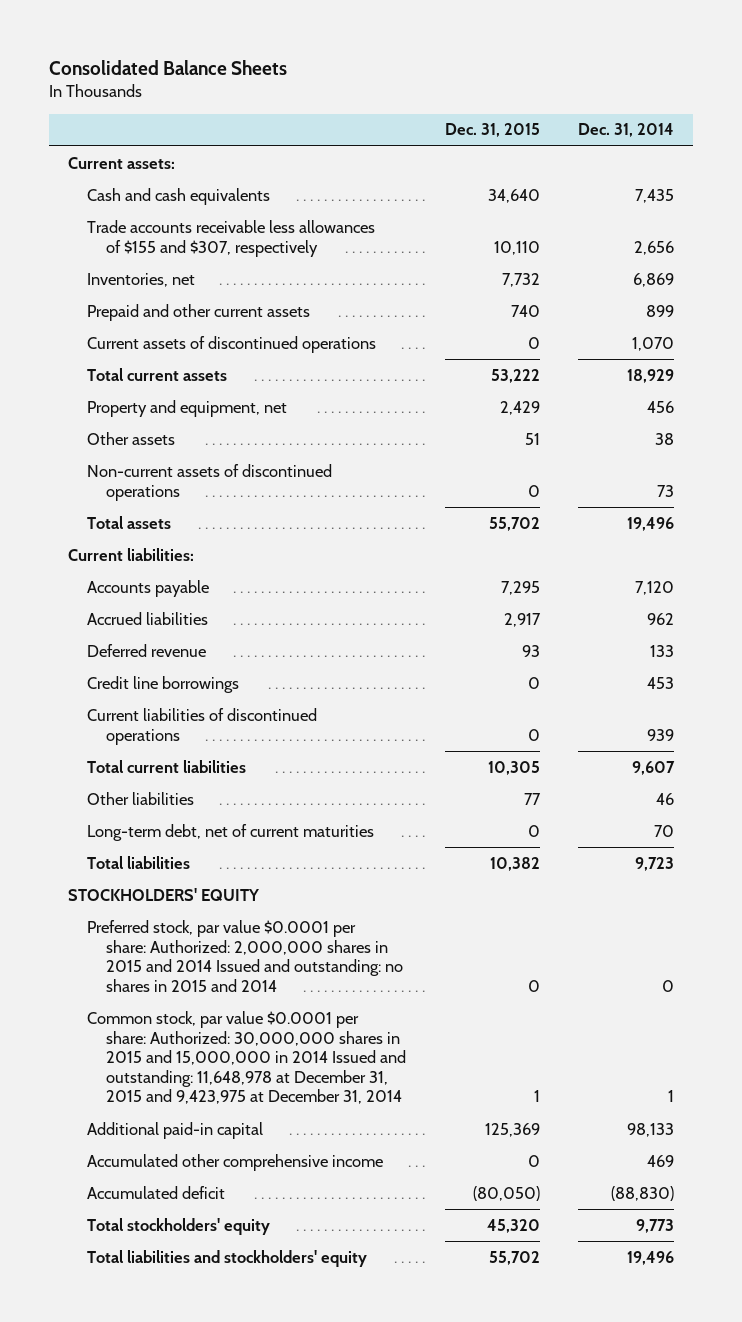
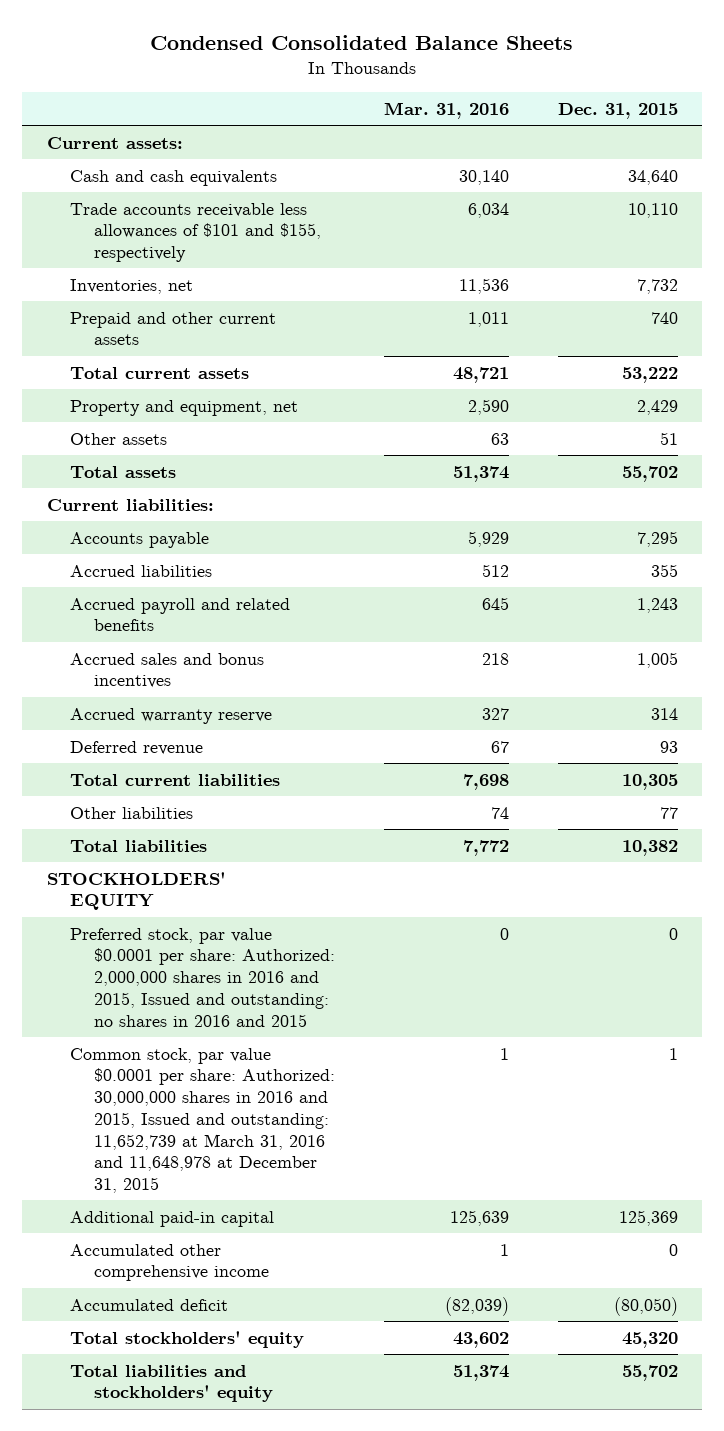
- Consolidated Balance Sheets
+ Condensed Consolidated Balance Sheets
- | Dec. 31, 2015 | Dec. 31, 2014
+ | Mar. 31, 2016 | Dec. 31, 2015
- Trade accounts receivable less allowances of $155 and $307, respectively | 10,110 | 2,656
+ Trade accounts receivable less allowances of $101 and $155, respectively | 6,034 | 10,110
- Current assets of discontinued operations | 0 | 1,070
- Non-current assets of discontinued operations | 0 | 73
- Accrued liabilities | 2,917 | 962
+ Accrued liabilities | 512 | 355
+ Accrued payroll and related benefits | 645 | 1,243
+ Accrued sales and bonus incentives | 218 | 1,005
+ Accrued warranty reserve | 327 | 314
- Credit line borrowings | 0 | 453
- Current liabilities of discontinued operations | 0 | 939
- Long-term debt, net of current maturities | 0 | 70
- Preferred stock, par value $0.0001 per share: Authorized: 2,000,000 shares in 2015 and 2014 Issued and outstanding: no shares in 2015 and 2014 | 0 | 0
- Common stock, par value $0.0001 per share: Authorized: 30,000,000 shares in 2015 and 15,000,000 in 2014 Issued and outstanding: 11,648,978 at December 31, 2015 and 9,423,975 at December 31, 2014 | 1 | 1
+ Preferred stock, par value $0.0001 per share: Authorized: 2,000,000 shares in 2016 and 2015, Issued and outstanding: no shares in 2016 and 2015 | 0 | 0
+ Common stock, par value $0.0001 per share: Authorized: 30,000,000 shares in 2016 and 2015, Issued and outstanding: 11,652,739 at March 31, 2016 and 11,648,978 at December 31, 2015 | 1 | 1

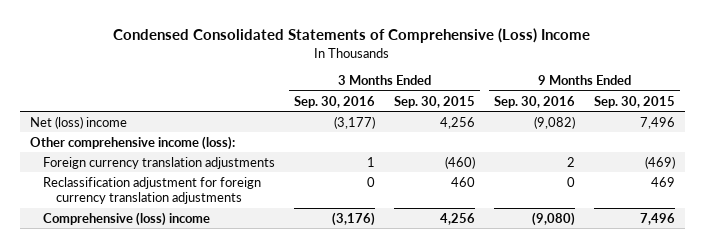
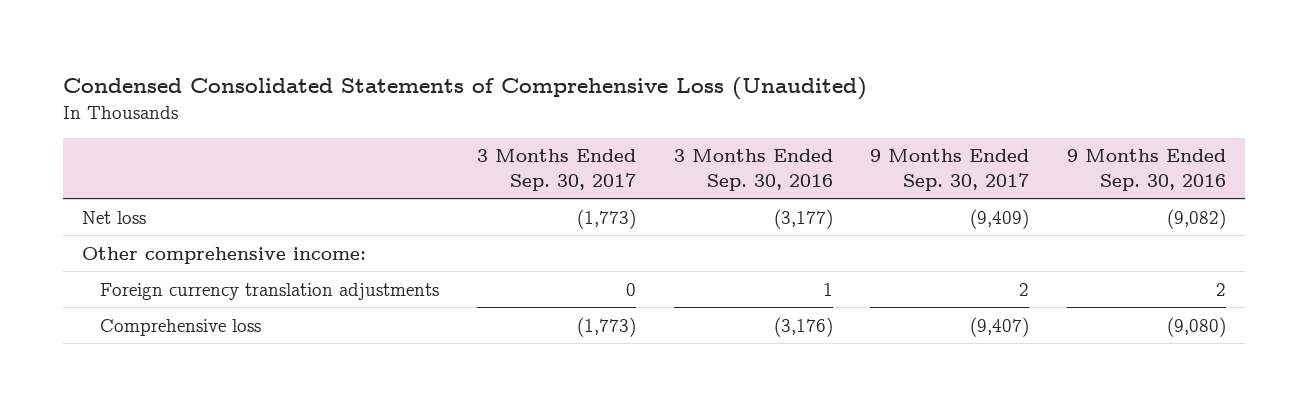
- Condensed Consolidated Statements of Comprehensive (Loss) Income
+ Condensed Consolidated Statements of Comprehensive Loss (Unaudited)
- | 3 Months Ended Sep. 30, 2016 | 3 Months Ended Sep. 30, 2015 | 9 Months Ended Sep. 30, 2016 | 9 Months Ended Sep. 30, 2015
+ | 3 Months Ended Sep. 30, 2017 | 3 Months Ended Sep. 30, 2016 | 9 Months Ended Sep. 30, 2017 | 9 Months Ended Sep. 30, 2016
- Net (loss) income | (3,177) | 4,256 | (9,082) | 7,496
- Other comprehensive income (loss):
+ Net loss | (1,773) | (3,177) | (9,409) | (9,082)
+ Other comprehensive income:
- Reclassification adjustment for foreign currency translation adjustments | 0 | 460 | 0 | 469
- Comprehensive (loss) income | (3,176) | 4,256 | (9,080) | 7,496
+ Comprehensive loss | (1,773) | (3,176) | (9,407) | (9,080)

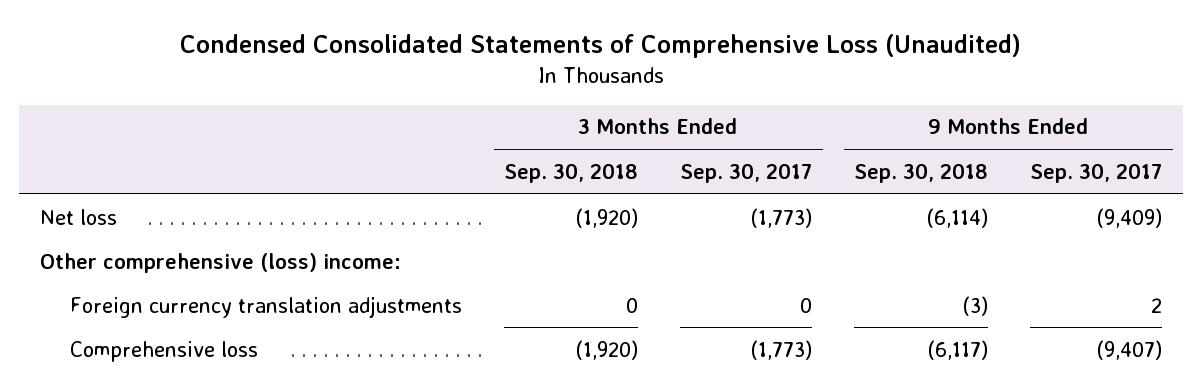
- | 3 Months Ended Sep. 30, 2017 | 3 Months Ended Sep. 30, 2016 | 9 Months Ended Sep. 30, 2017 | 9 Months Ended Sep. 30, 2016
+ | 3 Months Ended Sep. 30, 2018 | 3 Months Ended Sep. 30, 2017 | 9 Months Ended Sep. 30, 2018 | 9 Months Ended Sep. 30, 2017
- Other comprehensive income:
+ Other comprehensive (loss) income:

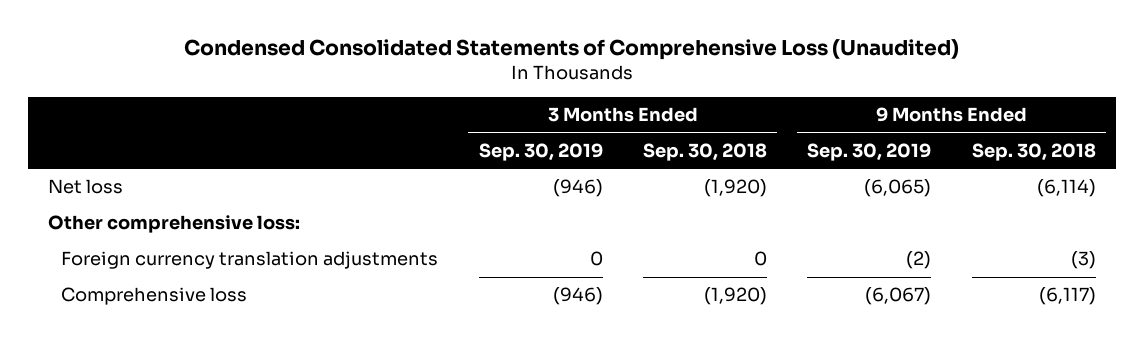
- | 3 Months Ended Sep. 30, 2018 | 3 Months Ended Sep. 30, 2017 | 9 Months Ended Sep. 30, 2018 | 9 Months Ended Sep. 30, 2017
+ | 3 Months Ended Sep. 30, 2019 | 3 Months Ended Sep. 30, 2018 | 9 Months Ended Sep. 30, 2019 | 9 Months Ended Sep. 30, 2018
- Other comprehensive (loss) income:
+ Other comprehensive loss:

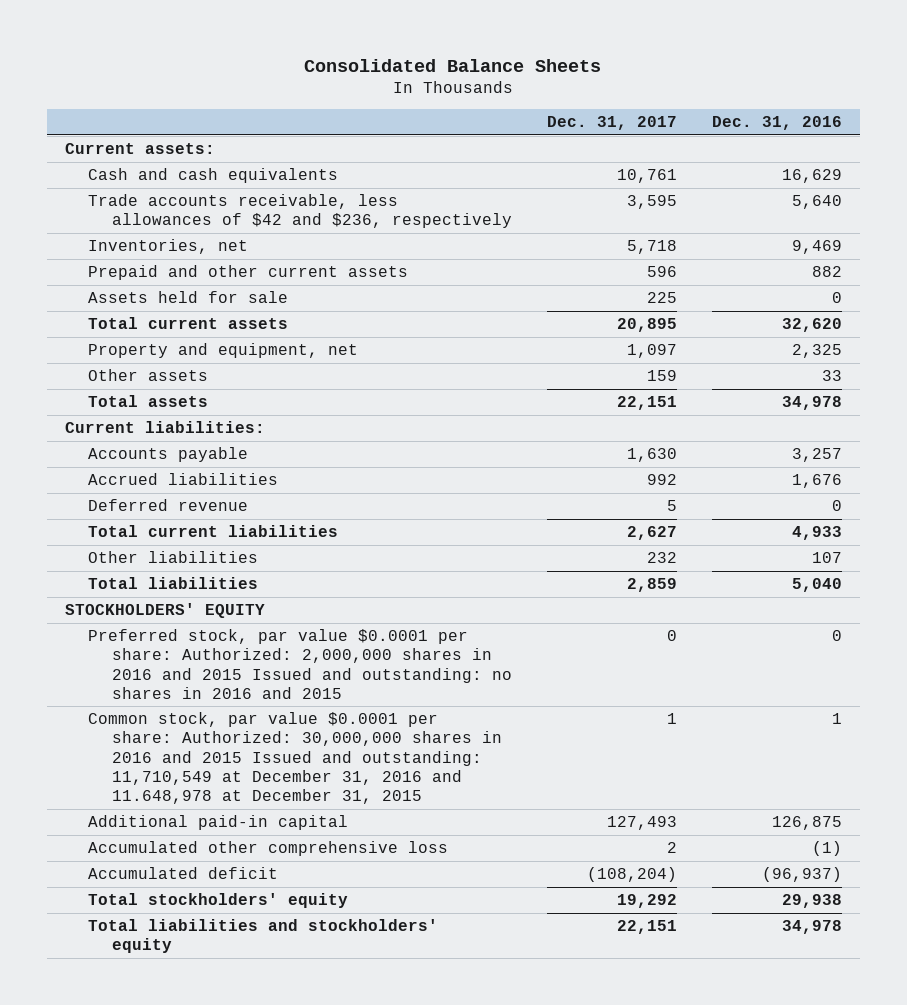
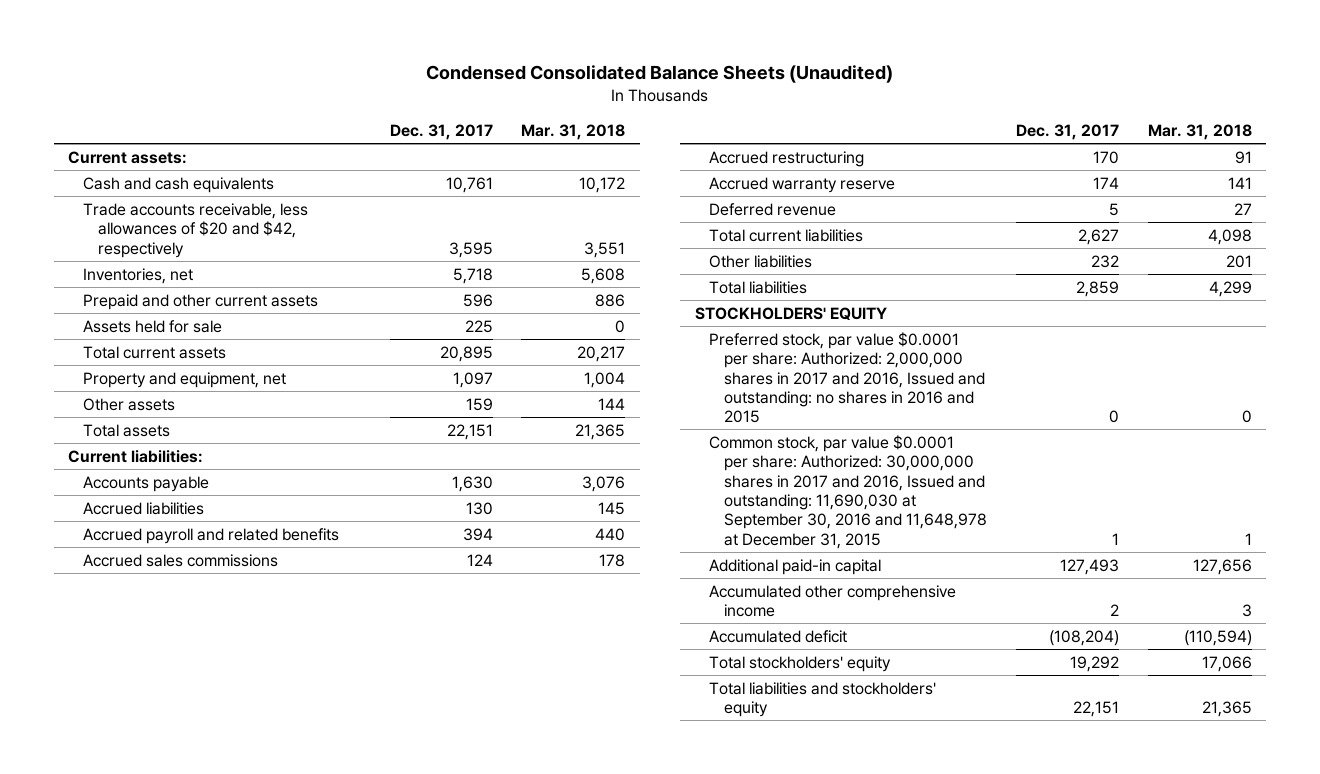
- Consolidated Balance Sheets
+ Condensed Consolidated Balance Sheets (Unaudited)
- | Dec. 31, 2017 | Dec. 31, 2016
+ | Dec. 31, 2017 | Mar. 31, 2018
- Trade accounts receivable, less allowances of $42 and $236, respectively | 3,595 | 5,640
+ Trade accounts receivable, less allowances of $20 and $42, respectively | 3,595 | 3,551
- Accrued liabilities | 992 | 1,676
+ Accrued liabilities | 130 | 145
+ Accrued payroll and related benefits | 394 | 440
+ Accrued sales commissions | 124 | 178
+ Accrued restructuring | 170 | 91
+ Accrued warranty reserve | 174 | 141
- Preferred stock, par value $0.0001 per share: Authorized: 2,000,000 shares in 2016 and 2015 Issued and outstanding: no shares in 2016 and 2015 | 0 | 0
- Common stock, par value $0.0001 per share: Authorized: 30,000,000 shares in 2016 and 2015 Issued and outstanding: 11,710,549 at December 31, 2016 and 11.648,978 at December 31, 2015 | 1 | 1
+ Preferred stock, par value $0.0001 per share: Authorized: 2,000,000 shares in 2017 and 2016, Issued and outstanding: no shares in 2016 and 2015 | 0 | 0
+ Common stock, par value $0.0001 per share: Authorized: 30,000,000 shares in 2017 and 2016, Issued and outstanding: 11,690,030 at September 30, 2016 and 11,648,978 at December 31, 2015 | 1 | 1
- Accumulated other comprehensive loss | 2 | (1)
+ Accumulated other comprehensive income | 2 | 3

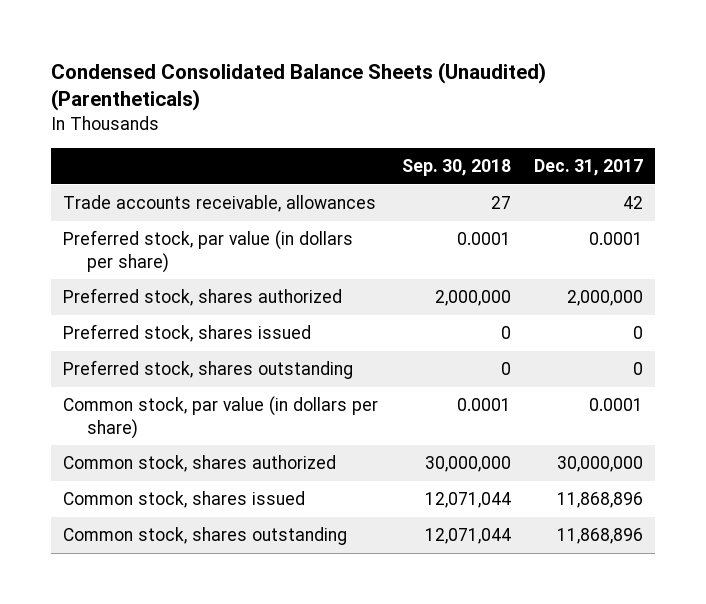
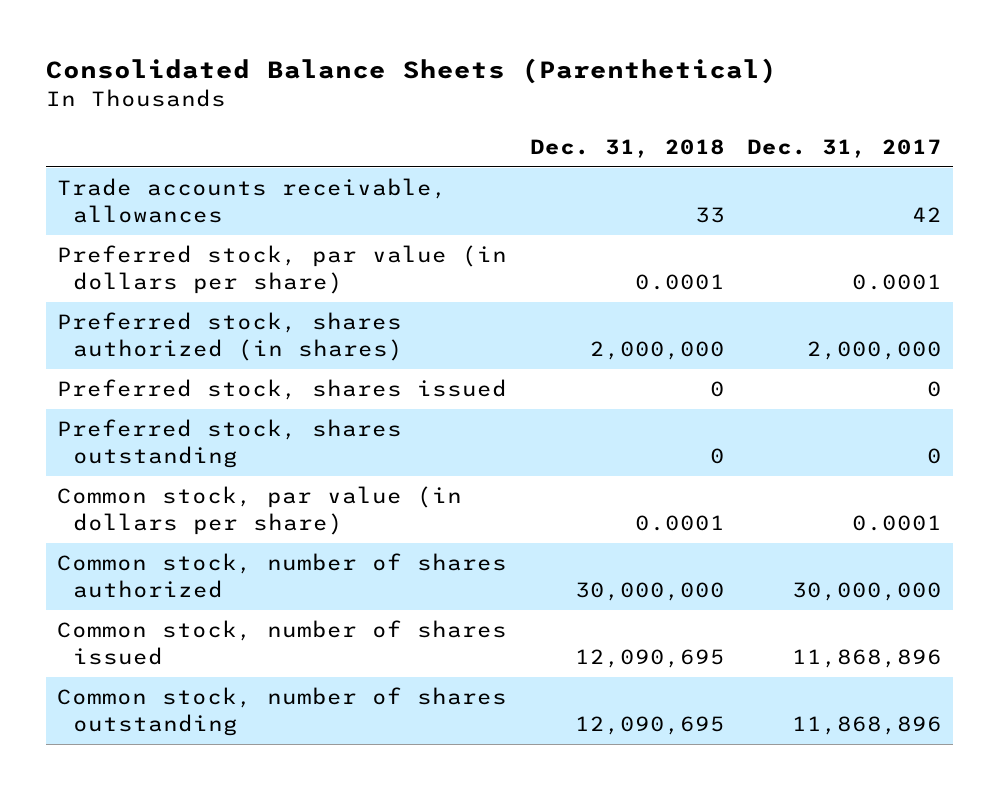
- Condensed Consolidated Balance Sheets (Unaudited) (Parentheticals)
+ Consolidated Balance Sheets (Parenthetical)
- | Sep. 30, 2018 | Dec. 31, 2017
+ | Dec. 31, 2018 | Dec. 31, 2017
- Preferred stock, shares authorized | 2,000,000 | 2,000,000
+ Preferred stock, shares authorized (in shares) | 2,000,000 | 2,000,000
- Common stock, shares authorized | 30,000,000 | 30,000,000
- Common stock, shares issued | 12,071,044 | 11,868,896
- Common stock, shares outstanding | 12,071,044 | 11,868,896
+ Common stock, number of shares authorized | 30,000,000 | 30,000,000
+ Common stock, number of shares issued | 12,090,695 | 11,868,896
+ Common stock, number of shares outstanding | 12,090,695 | 11,868,896

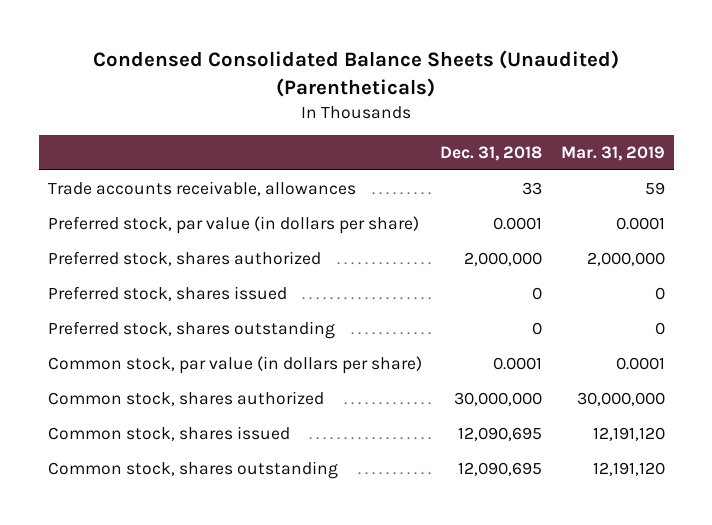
- Consolidated Balance Sheets (Parenthetical)
+ Condensed Consolidated Balance Sheets (Unaudited) (Parentheticals)
- | Dec. 31, 2018 | Dec. 31, 2017
+ | Dec. 31, 2018 | Mar. 31, 2019
- Preferred stock, shares authorized (in shares) | 2,000,000 | 2,000,000
+ Preferred stock, shares authorized | 2,000,000 | 2,000,000
- Common stock, number of shares authorized | 30,000,000 | 30,000,000
- Common stock, number of shares issued | 12,090,695 | 11,868,896
- Common stock, number of shares outstanding | 12,090,695 | 11,868,896
+ Common stock, shares authorized | 30,000,000 | 30,000,000
+ Common stock, shares issued | 12,090,695 | 12,191,120
+ Common stock, shares outstanding | 12,090,695 | 12,191,120

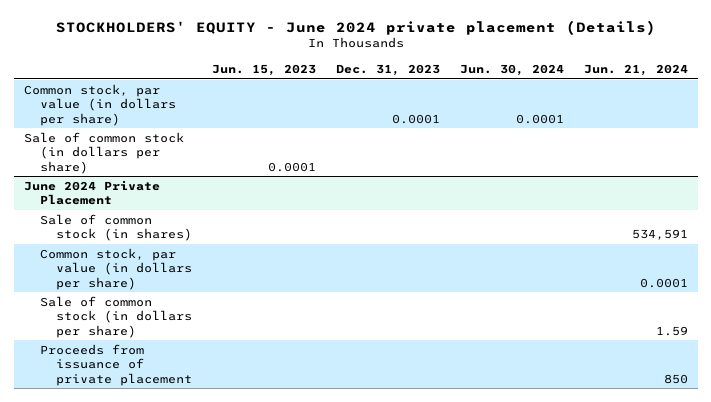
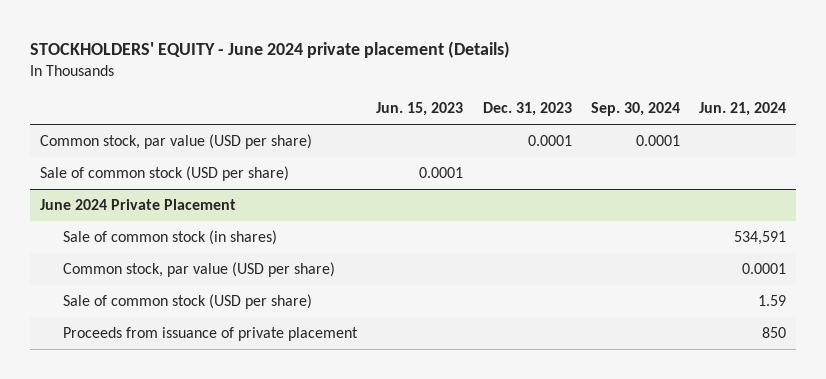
- | Jun. 15, 2023 | Dec. 31, 2023 | Jun. 30, 2024 | Jun. 21, 2024
+ | Jun. 15, 2023 | Dec. 31, 2023 | Sep. 30, 2024 | Jun. 21, 2024
- Common stock, par value (in dollars per share) | | 0.0001 | 0.0001 |
- Sale of common stock (in dollars per share) | 0.0001 | | |
+ Common stock, par value (USD per share) | | 0.0001 | 0.0001 |
+ Sale of common stock (USD per share) | 0.0001 | | |
@ June 2024 Private Placement
- Common stock, par value (in dollars per share) | | | | 0.0001
- Sale of common stock (in dollars per share) | | | | 1.59
+ Common stock, par value (USD per share) | | | | 0.0001
+ Sale of common stock (USD per share) | | | | 1.59

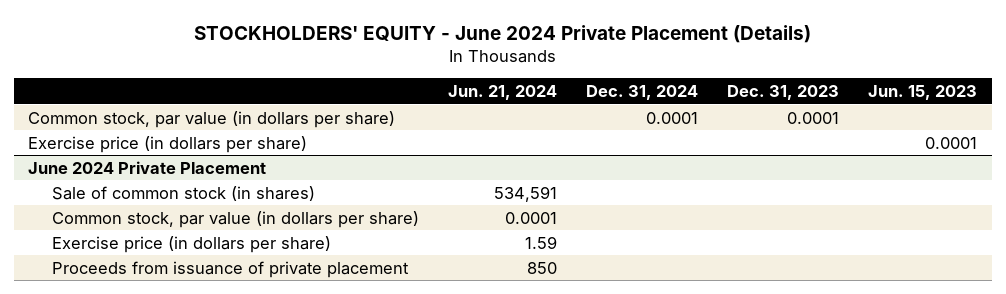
- STOCKHOLDERS' EQUITY - June 2024 private placement (Details)
+ STOCKHOLDERS' EQUITY - June 2024 Private Placement (Details)
- | Jun. 15, 2023 | Dec. 31, 2023 | Sep. 30, 2024 | Jun. 21, 2024
+ | Jun. 21, 2024 | Dec. 31, 2024 | Dec. 31, 2023 | Jun. 15, 2023
- Common stock, par value (USD per share) | | 0.0001 | 0.0001 |
- Sale of common stock (USD per share) | 0.0001 | | |
+ Common stock, par value (in dollars per share) | | 0.0001 | 0.0001 |
+ Exercise price (in dollars per share) | | | | 0.0001
@ June 2024 Private Placement
- Common stock, par value (USD per share) | | | | 0.0001
- Sale of common stock (USD per share) | | | | 1.59
+ Common stock, par value (in dollars per share) | 0.0001 | | |
+ Exercise price (in dollars per share) | 1.59 | | |

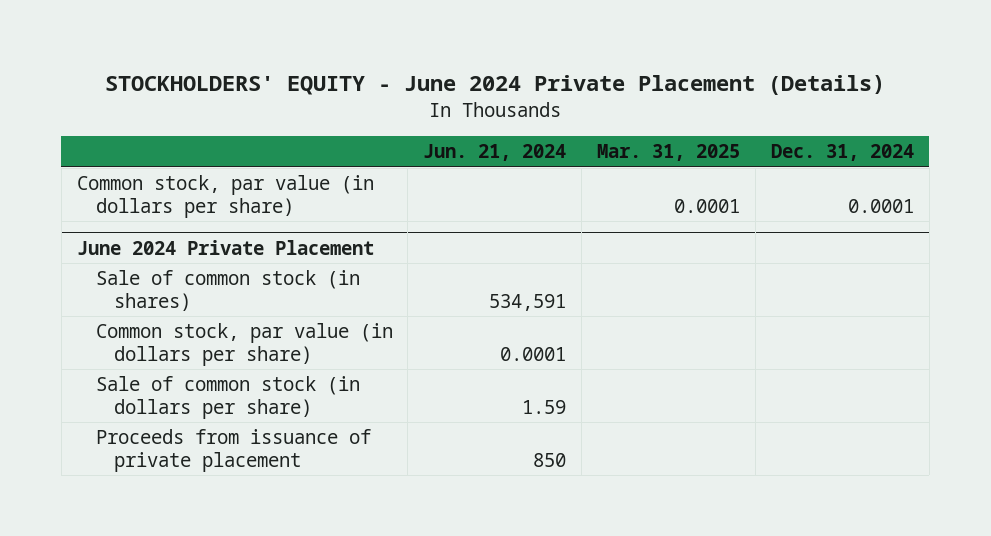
- | Jun. 21, 2024 | Dec. 31, 2024 | Dec. 31, 2023 | Jun. 15, 2023
+ | Jun. 21, 2024 | Mar. 31, 2025 | Dec. 31, 2024
- Exercise price (in dollars per share) | | | | 0.0001
@ June 2024 Private Placement
- Exercise price (in dollars per share) | 1.59 | | |
+ Sale of common stock (in dollars per share) | 1.59 | |

